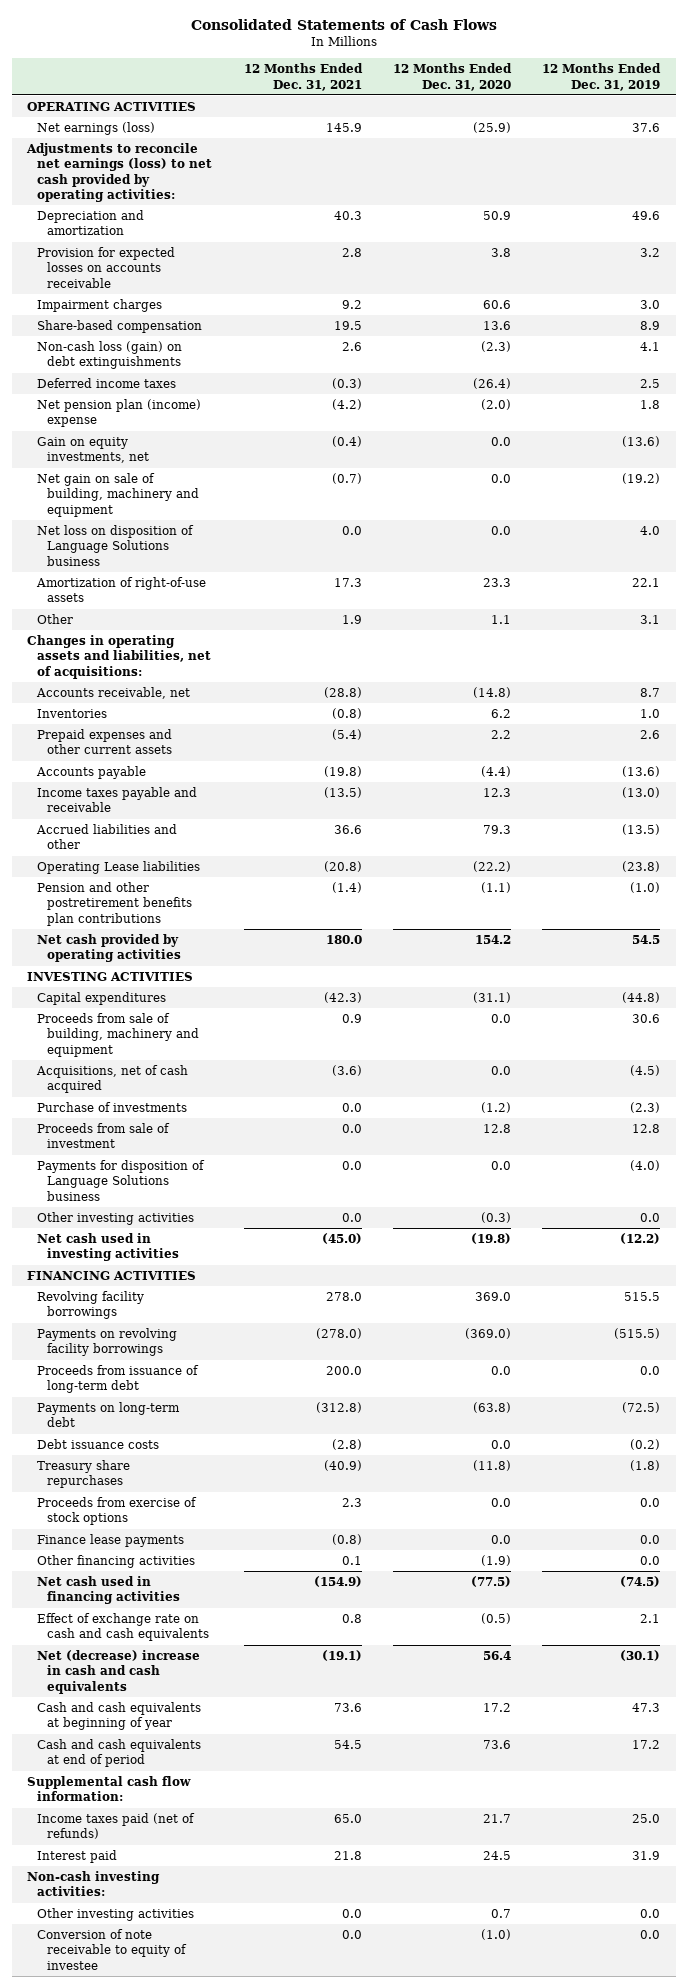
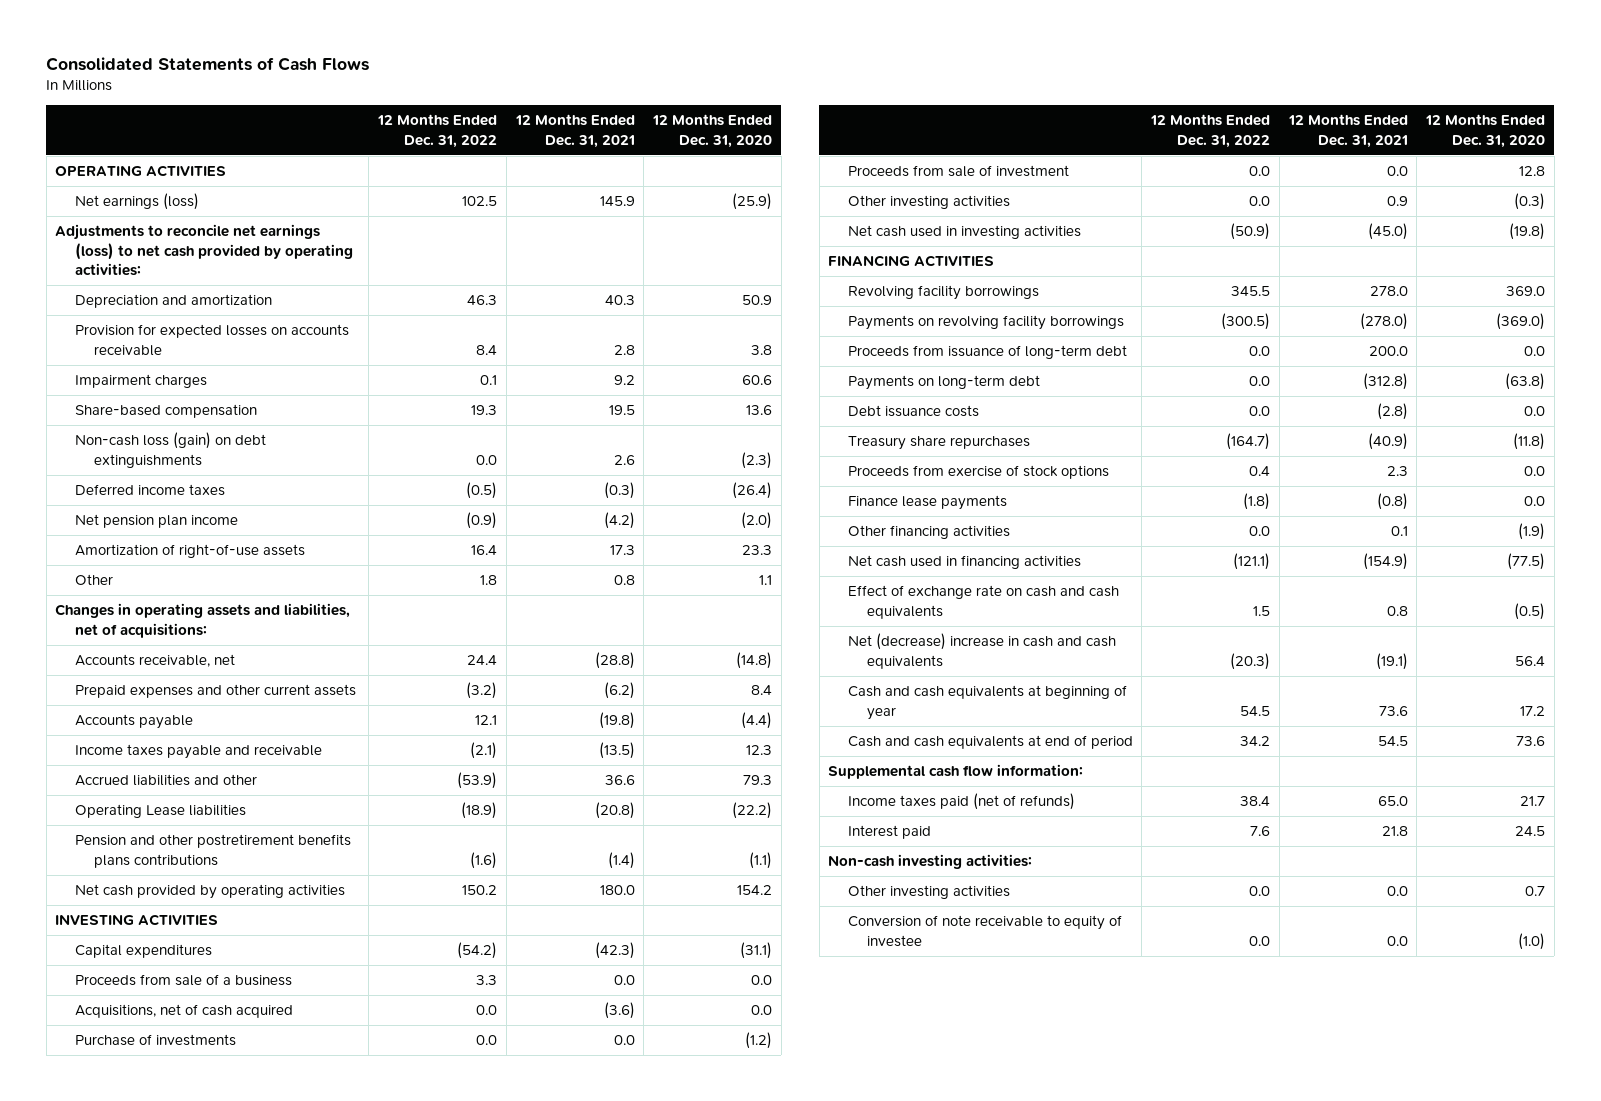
- | 12 Months Ended Dec. 31, 2021 | 12 Months Ended Dec. 31, 2020 | 12 Months Ended Dec. 31, 2019
+ | 12 Months Ended Dec. 31, 2022 | 12 Months Ended Dec. 31, 2021 | 12 Months Ended Dec. 31, 2020
- Net pension plan (income) expense | (4.2) | (2.0) | 1.8
- Gain on equity investments, net | (0.4) | 0.0 | (13.6)
- Net gain on sale of building, machinery and equipment | (0.7) | 0.0 | (19.2)
- Net loss on disposition of Language Solutions business | 0.0 | 0.0 | 4.0
+ Net pension plan income | (0.9) | (4.2) | (2.0)
- Other | 1.9 | 1.1 | 3.1
+ Other | 1.8 | 0.8 | 1.1
- Inventories | (0.8) | 6.2 | 1.0
- Prepaid expenses and other current assets | (5.4) | 2.2 | 2.6
+ Prepaid expenses and other current assets | (3.2) | (6.2) | 8.4
- Pension and other postretirement benefits plan contributions | (1.4) | (1.1) | (1.0)
+ Pension and other postretirement benefits plans contributions | (1.6) | (1.4) | (1.1)
- Proceeds from sale of building, machinery and equipment | 0.9 | 0.0 | 30.6
+ Proceeds from sale of a business | 3.3 | 0.0 | 0.0
- Payments for disposition of Language Solutions business | 0.0 | 0.0 | (4.0)
- Other investing activities | 0.0 | (0.3) | 0.0
+ Other investing activities | 0.0 | 0.9 | (0.3)

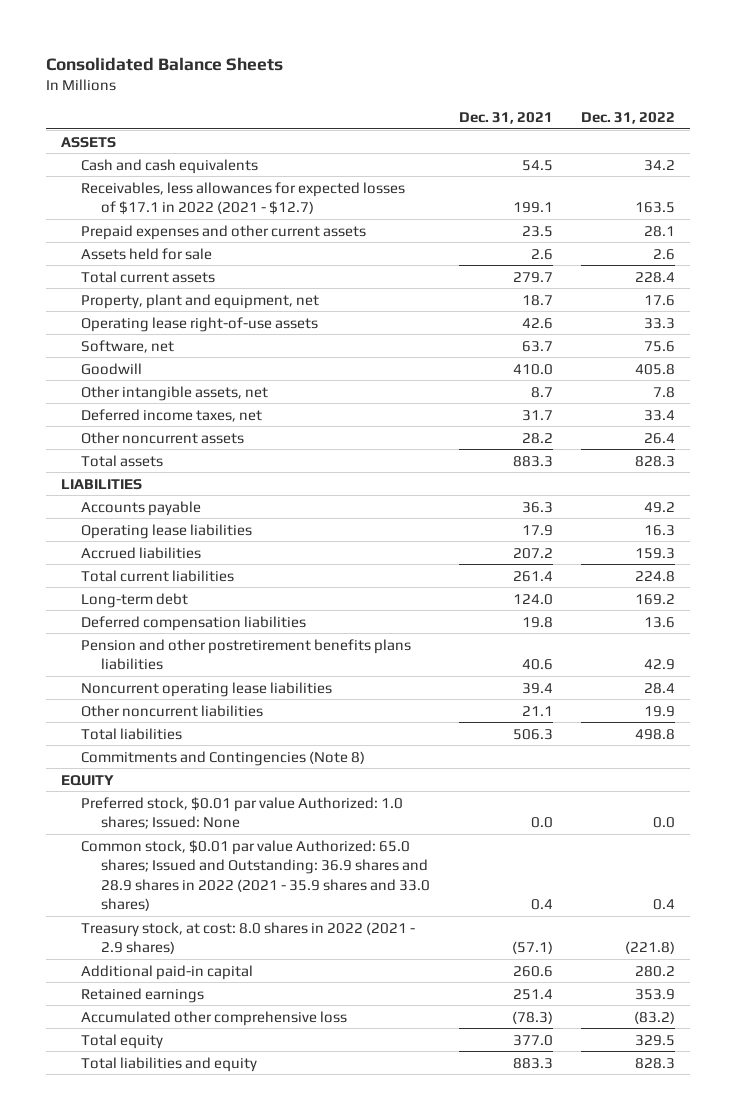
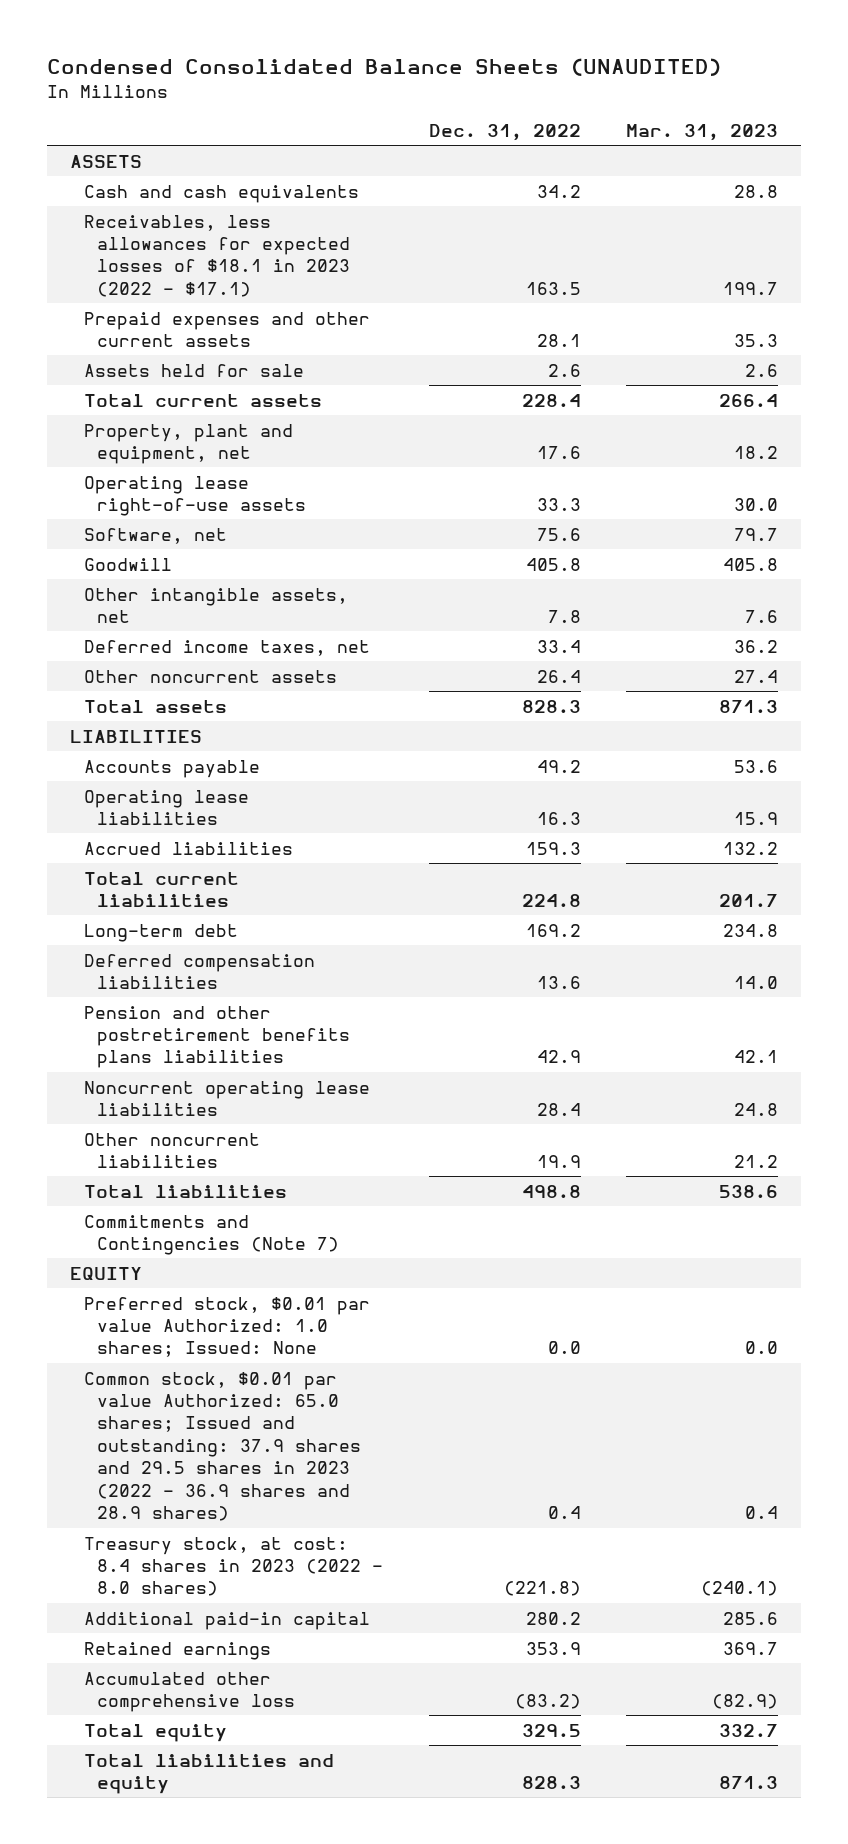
- Consolidated Balance Sheets
+ Condensed Consolidated Balance Sheets (UNAUDITED)
- | Dec. 31, 2021 | Dec. 31, 2022
+ | Dec. 31, 2022 | Mar. 31, 2023
- Receivables, less allowances for expected losses of $17.1 in 2022 (2021 - $12.7) | 199.1 | 163.5
+ Receivables, less allowances for expected losses of $18.1 in 2023 (2022 - $17.1) | 163.5 | 199.7
- Commitments and Contingencies (Note 8)
+ Commitments and Contingencies (Note 7)
- Common stock, $0.01 par value Authorized: 65.0 shares; Issued and Outstanding: 36.9 shares and 28.9 shares in 2022 (2021 - 35.9 shares and 33.0 shares) | 0.4 | 0.4
- Treasury stock, at cost: 8.0 shares in 2022 (2021 - 2.9 shares) | (57.1) | (221.8)
+ Common stock, $0.01 par value Authorized: 65.0 shares; Issued and outstanding: 37.9 shares and 29.5 shares in 2023 (2022 - 36.9 shares and 28.9 shares) | 0.4 | 0.4
+ Treasury stock, at cost: 8.4 shares in 2023 (2022 - 8.0 shares) | (221.8) | (240.1)

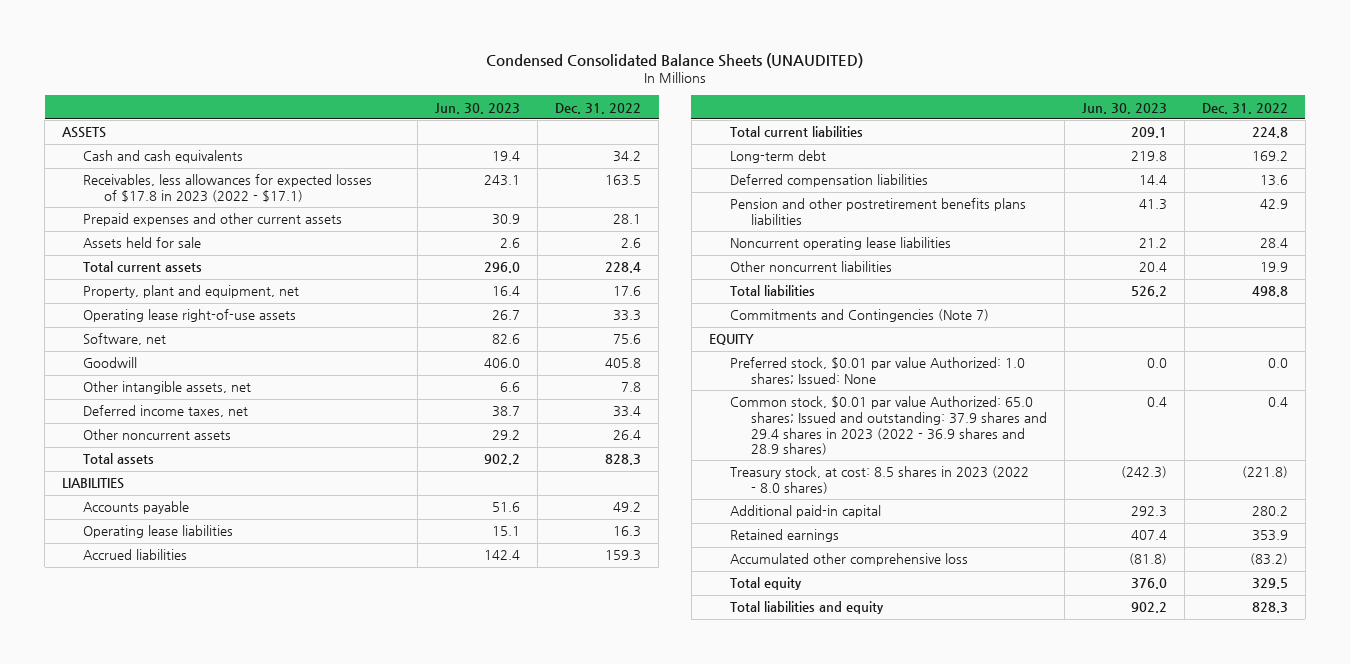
- | Dec. 31, 2022 | Mar. 31, 2023
+ | Jun. 30, 2023 | Dec. 31, 2022
- Receivables, less allowances for expected losses of $18.1 in 2023 (2022 - $17.1) | 163.5 | 199.7
+ Receivables, less allowances for expected losses of $17.8 in 2023 (2022 - $17.1) | 243.1 | 163.5
- Common stock, $0.01 par value Authorized: 65.0 shares; Issued and outstanding: 37.9 shares and 29.5 shares in 2023 (2022 - 36.9 shares and 28.9 shares) | 0.4 | 0.4
- Treasury stock, at cost: 8.4 shares in 2023 (2022 - 8.0 shares) | (221.8) | (240.1)
+ Common stock, $0.01 par value Authorized: 65.0 shares; Issued and outstanding: 37.9 shares and 29.4 shares in 2023 (2022 - 36.9 shares and 28.9 shares) | 0.4 | 0.4
+ Treasury stock, at cost: 8.5 shares in 2023 (2022 - 8.0 shares) | (242.3) | (221.8)

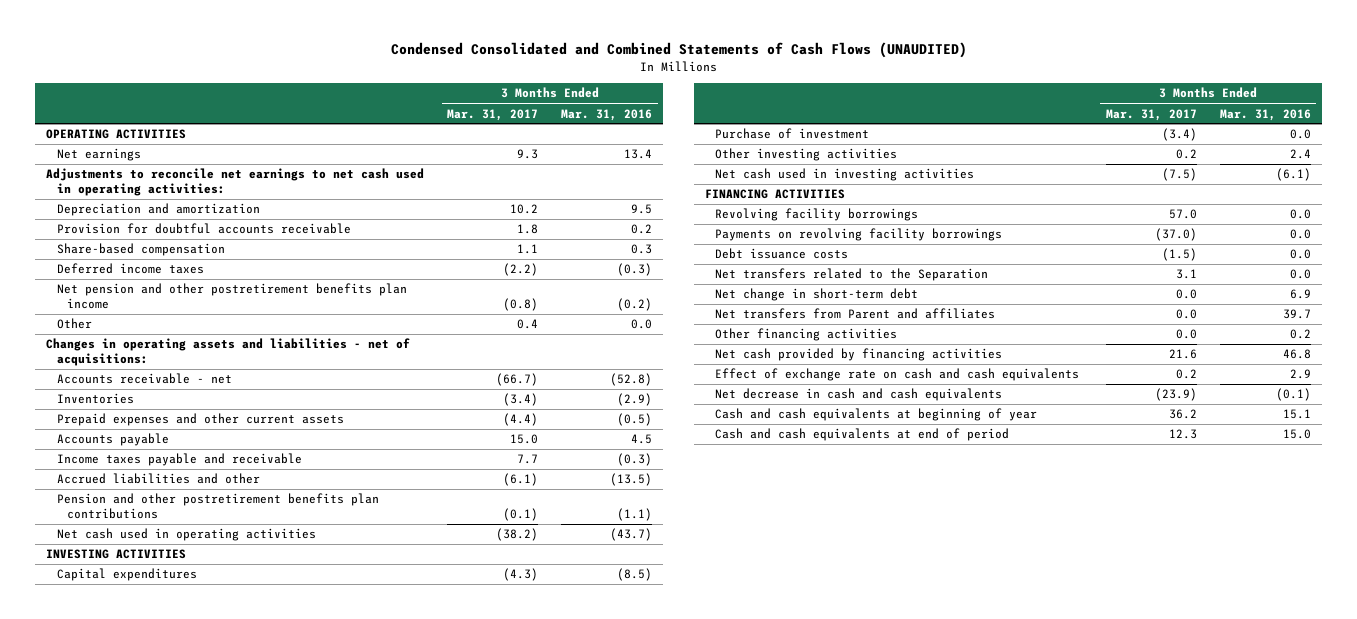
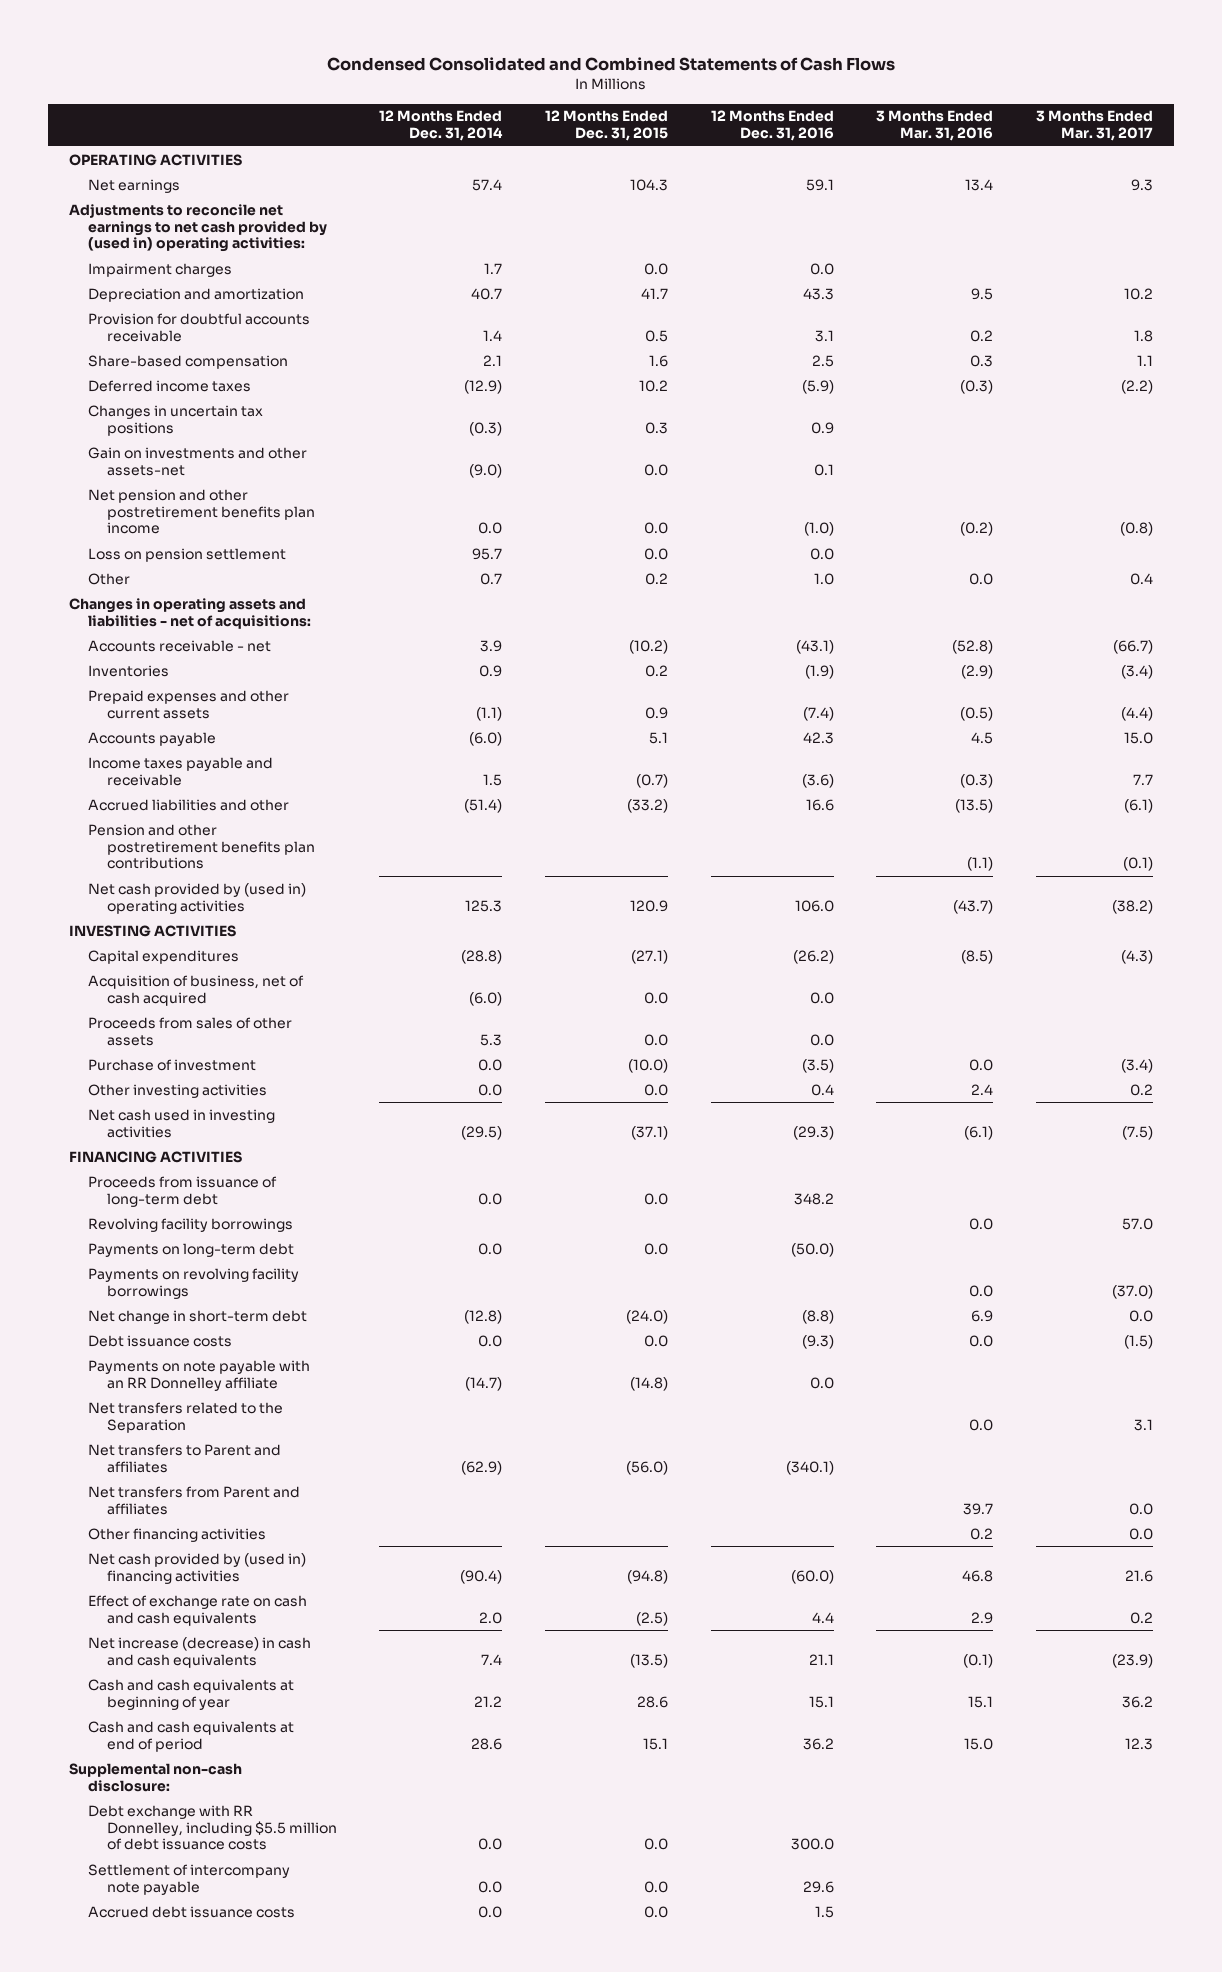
- Condensed Consolidated and Combined Statements of Cash Flows (UNAUDITED)
+ Condensed Consolidated and Combined Statements of Cash Flows
- | 3 Months Ended Mar. 31, 2017 | 3 Months Ended Mar. 31, 2016
+ | 12 Months Ended Dec. 31, 2014 | 12 Months Ended Dec. 31, 2015 | 12 Months Ended Dec. 31, 2016 | 3 Months Ended Mar. 31, 2016 | 3 Months Ended Mar. 31, 2017
- Adjustments to reconcile net earnings to net cash used in operating activities:
+ Adjustments to reconcile net earnings to net cash provided by (used in) operating activities:
+ Impairment charges | 1.7 | 0.0 | 0.0 | |
+ Changes in uncertain tax positions | (0.3) | 0.3 | 0.9 | |
+ Gain on investments and other assets-net | (9.0) | 0.0 | 0.1 | |
+ Loss on pension settlement | 95.7 | 0.0 | 0.0 | |
- Net cash used in operating activities | (38.2) | (43.7)
+ Net cash provided by (used in) operating activities | 125.3 | 120.9 | 106.0 | (43.7) | (38.2)
+ Acquisition of business, net of cash acquired | (6.0) | 0.0 | 0.0 | |
+ Proceeds from sales of other assets | 5.3 | 0.0 | 0.0 | |
+ Proceeds from issuance of long-term debt | 0.0 | 0.0 | 348.2 | |
+ Payments on long-term debt | 0.0 | 0.0 | (50.0) | |
moved up: Net change in short-term debt | (12.8) | (24.0) | (8.8) | 6.9 | 0.0
+ Payments on note payable with an RR Donnelley affiliate | (14.7) | (14.8) | 0.0 | |
+ Net transfers to Parent and affiliates | (62.9) | (56.0) | (340.1) | |
- Net cash provided by financing activities | 21.6 | 46.8
+ Net cash provided by (used in) financing activities | (90.4) | (94.8) | (60.0) | 46.8 | 21.6
- Net decrease in cash and cash equivalents | (23.9) | (0.1)
+ Net increase (decrease) in cash and cash equivalents | 7.4 | (13.5) | 21.1 | (0.1) | (23.9)
+ Supplemental non-cash disclosure:
+ Debt exchange with RR Donnelley, including $5.5 million of debt issuance costs | 0.0 | 0.0 | 300.0 | |
+ Settlement of intercompany note payable | 0.0 | 0.0 | 29.6 | |
+ Accrued debt issuance costs | 0.0 | 0.0 | 1.5 | |

